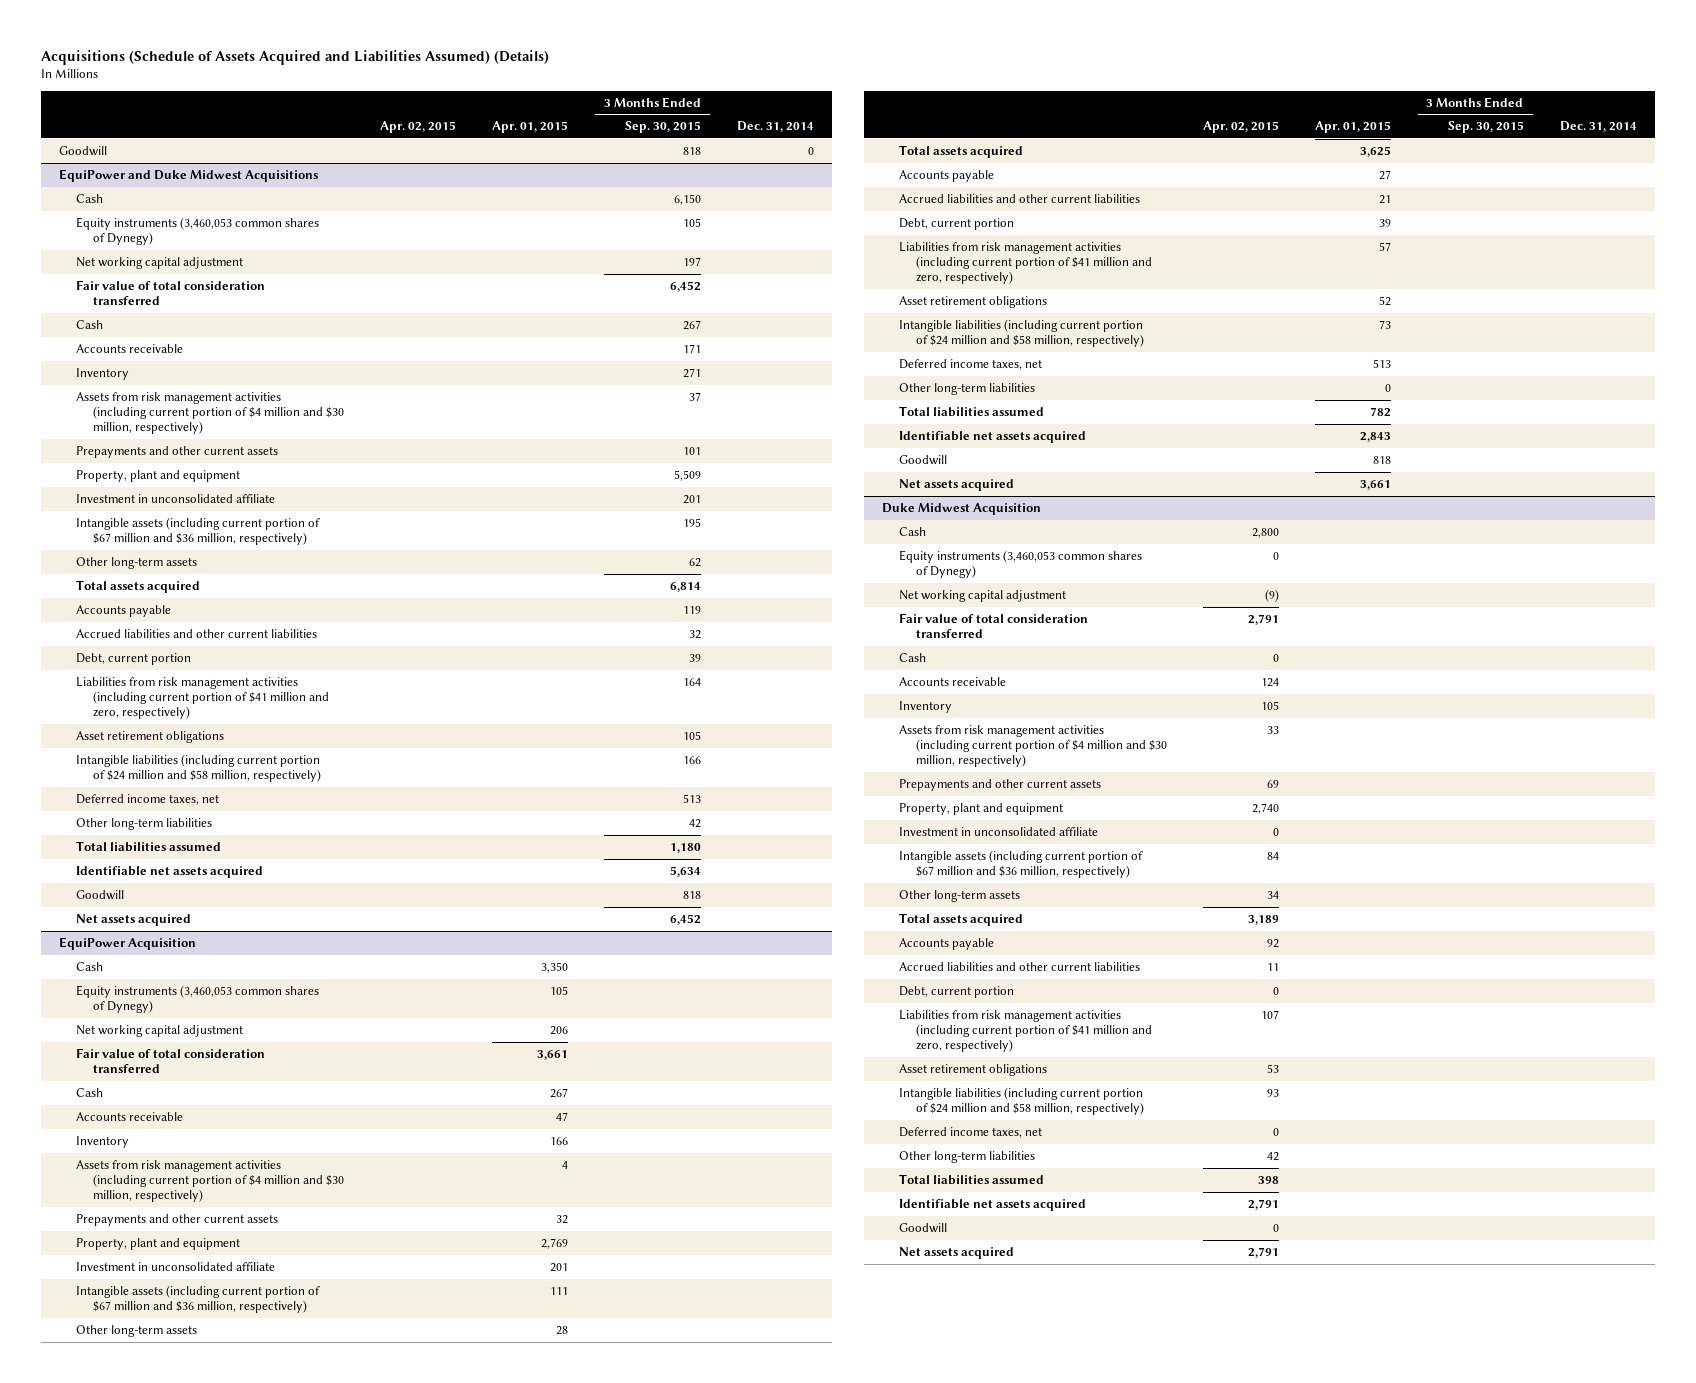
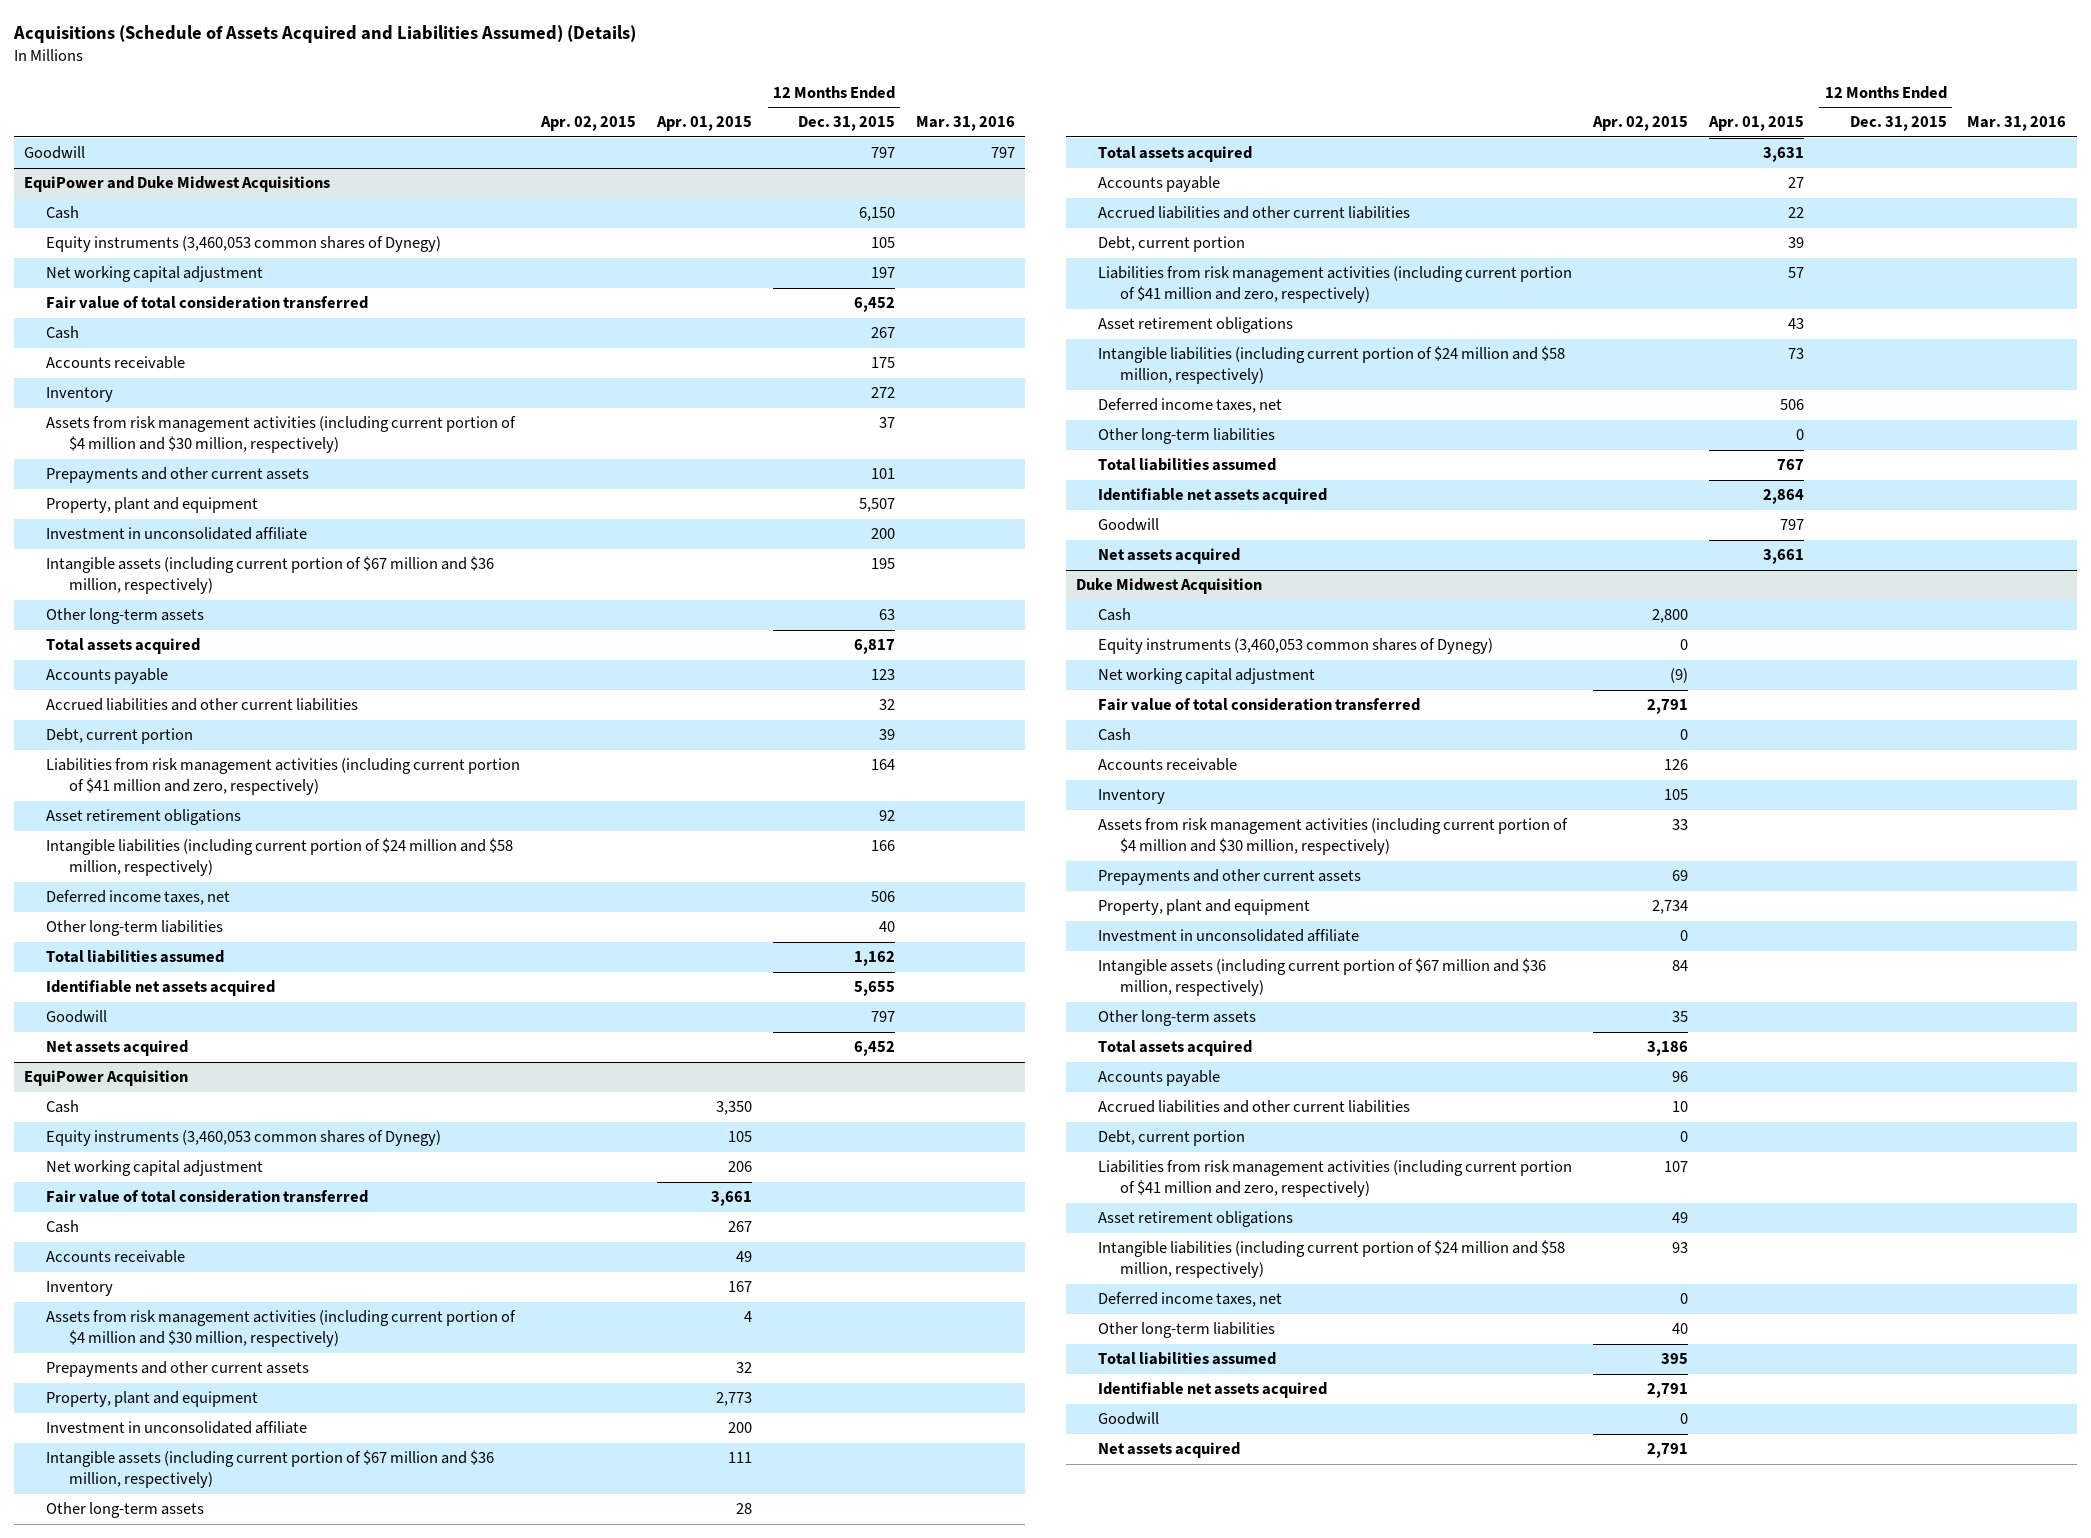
- | Apr. 02, 2015 | Apr. 01, 2015 | 3 Months Ended Sep. 30, 2015 | Dec. 31, 2014
+ | Apr. 02, 2015 | Apr. 01, 2015 | 12 Months Ended Dec. 31, 2015 | Mar. 31, 2016
@ EquiPower Acquisition
- Accounts receivable | | 47 | |
- Inventory | | 166 | |
+ Accounts receivable | | 49 | |
+ Inventory | | 167 | |
- Property, plant and equipment | | 2,769 | |
- Investment in unconsolidated affiliate | | 201 | |
+ Property, plant and equipment | | 2,773 | |
+ Investment in unconsolidated affiliate | | 200 | |
- Total assets acquired | | 3,625 | |
+ Total assets acquired | | 3,631 | |
- Accrued liabilities and other current liabilities | | 21 | |
+ Accrued liabilities and other current liabilities | | 22 | |
- Asset retirement obligations | | 52 | |
+ Asset retirement obligations | | 43 | |
- Deferred income taxes, net | | 513 | |
+ Deferred income taxes, net | | 506 | |
- Total liabilities assumed | | 782 | |
- Identifiable net assets acquired | | 2,843 | |
- Goodwill | | 818 | |
+ Total liabilities assumed | | 767 | |
+ Identifiable net assets acquired | | 2,864 | |
+ Goodwill | | 797 | |
@ Duke Midwest Acquisition
- Accounts receivable | 124 | | |
+ Accounts receivable | 126 | | |
- Property, plant and equipment | 2,740 | | |
+ Property, plant and equipment | 2,734 | | |
- Other long-term assets | 34 | | |
- Total assets acquired | 3,189 | | |
- Accounts payable | 92 | | |
- Accrued liabilities and other current liabilities | 11 | | |
+ Other long-term assets | 35 | | |
+ Total assets acquired | 3,186 | | |
+ Accounts payable | 96 | | |
+ Accrued liabilities and other current liabilities | 10 | | |
- Asset retirement obligations | 53 | | |
+ Asset retirement obligations | 49 | | |
- Other long-term liabilities | 42 | | |
- Total liabilities assumed | 398 | | |
+ Other long-term liabilities | 40 | | |
+ Total liabilities assumed | 395 | | |

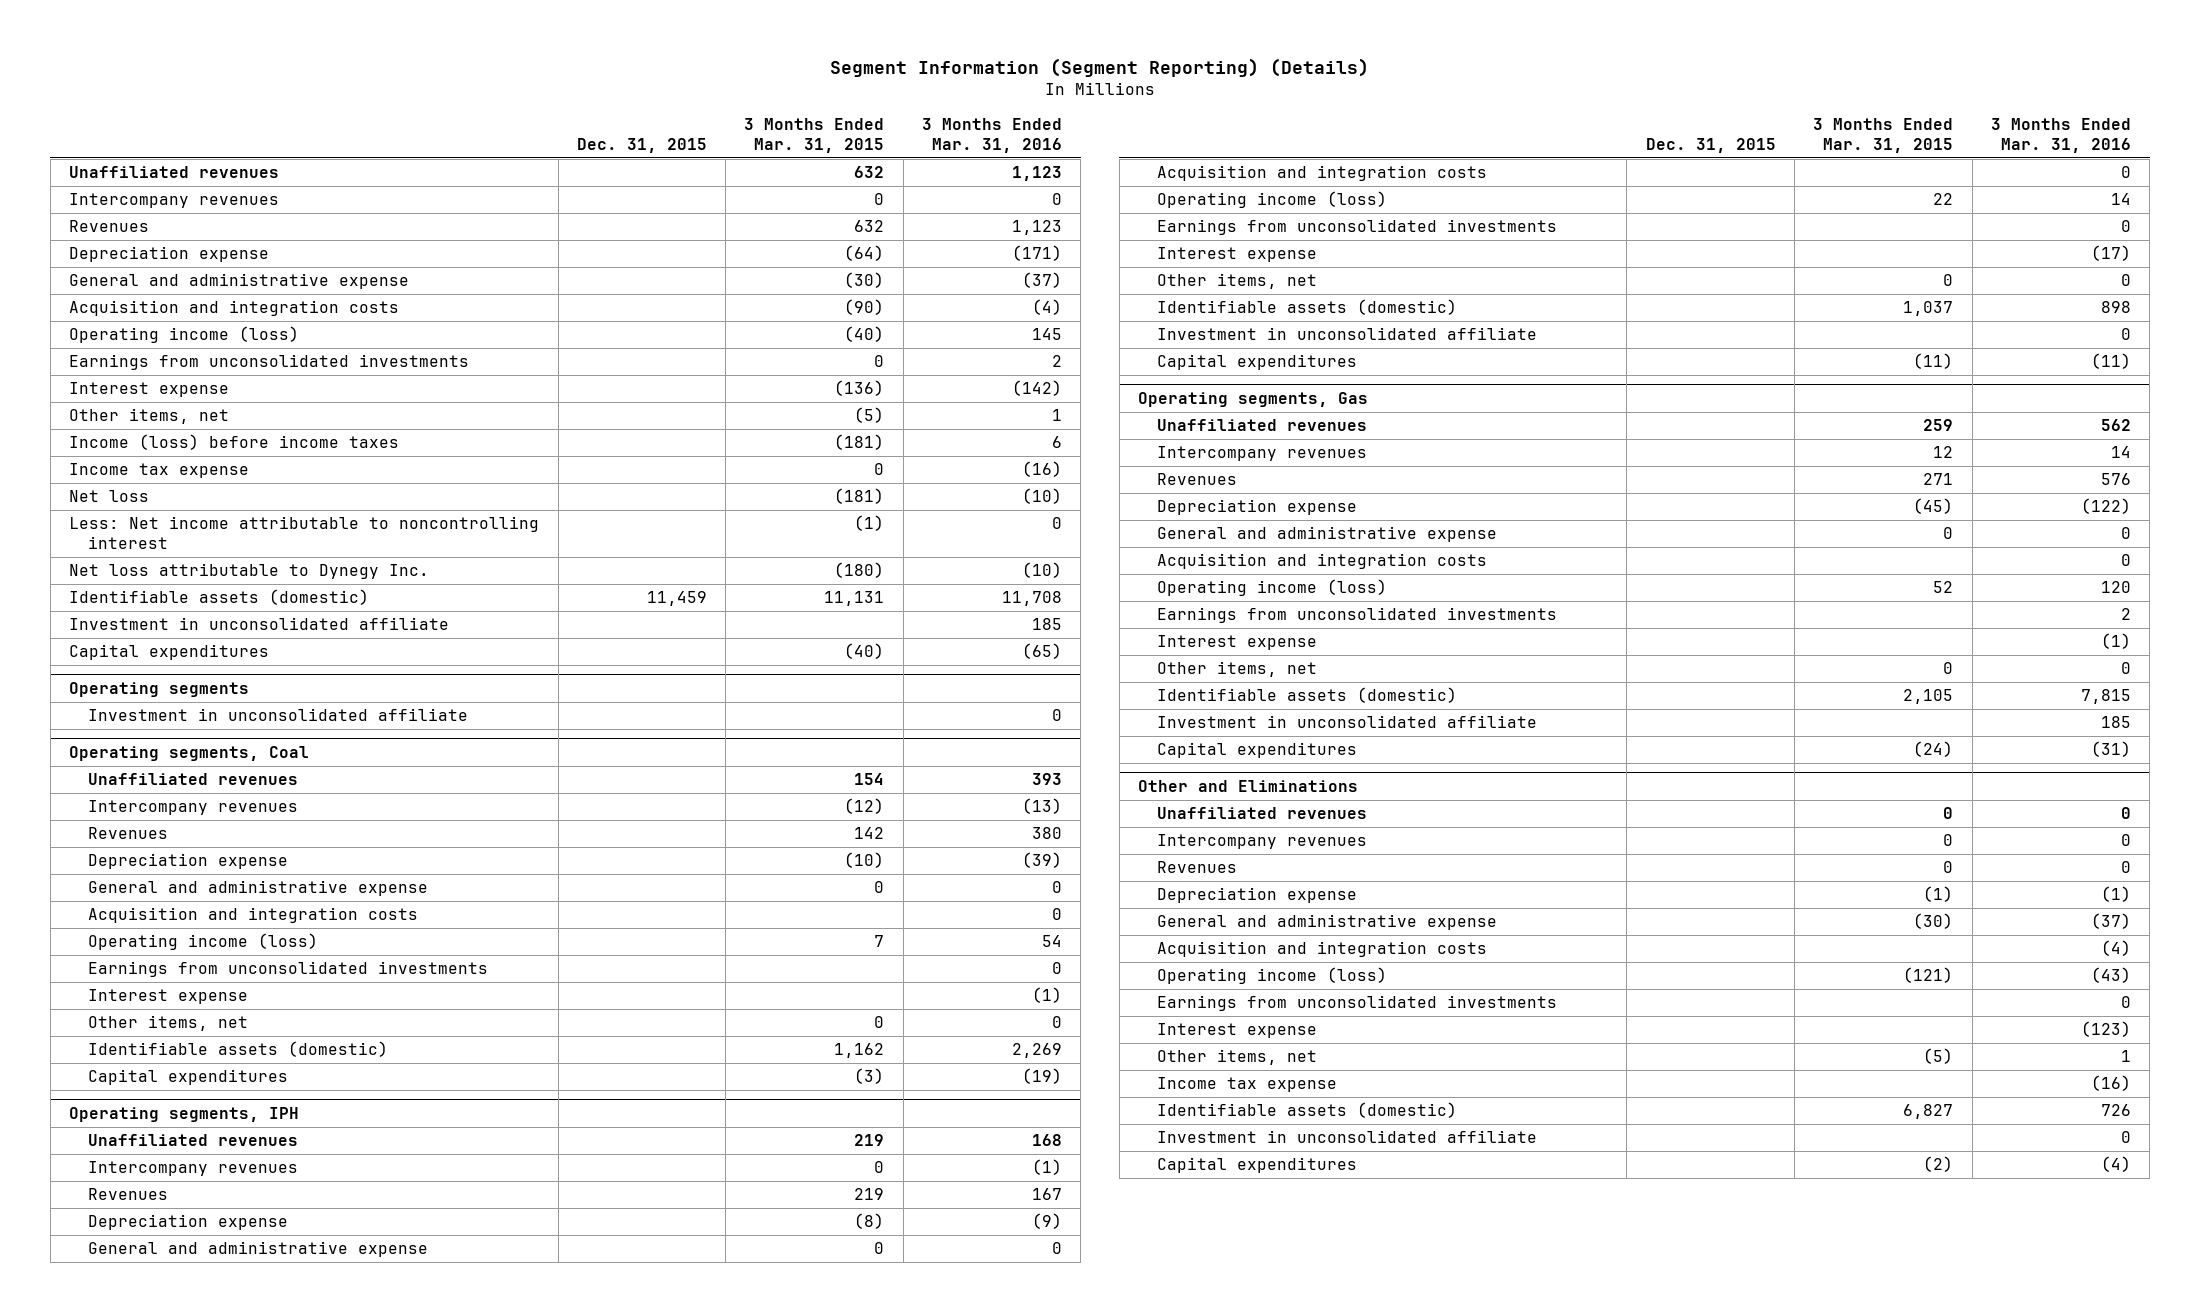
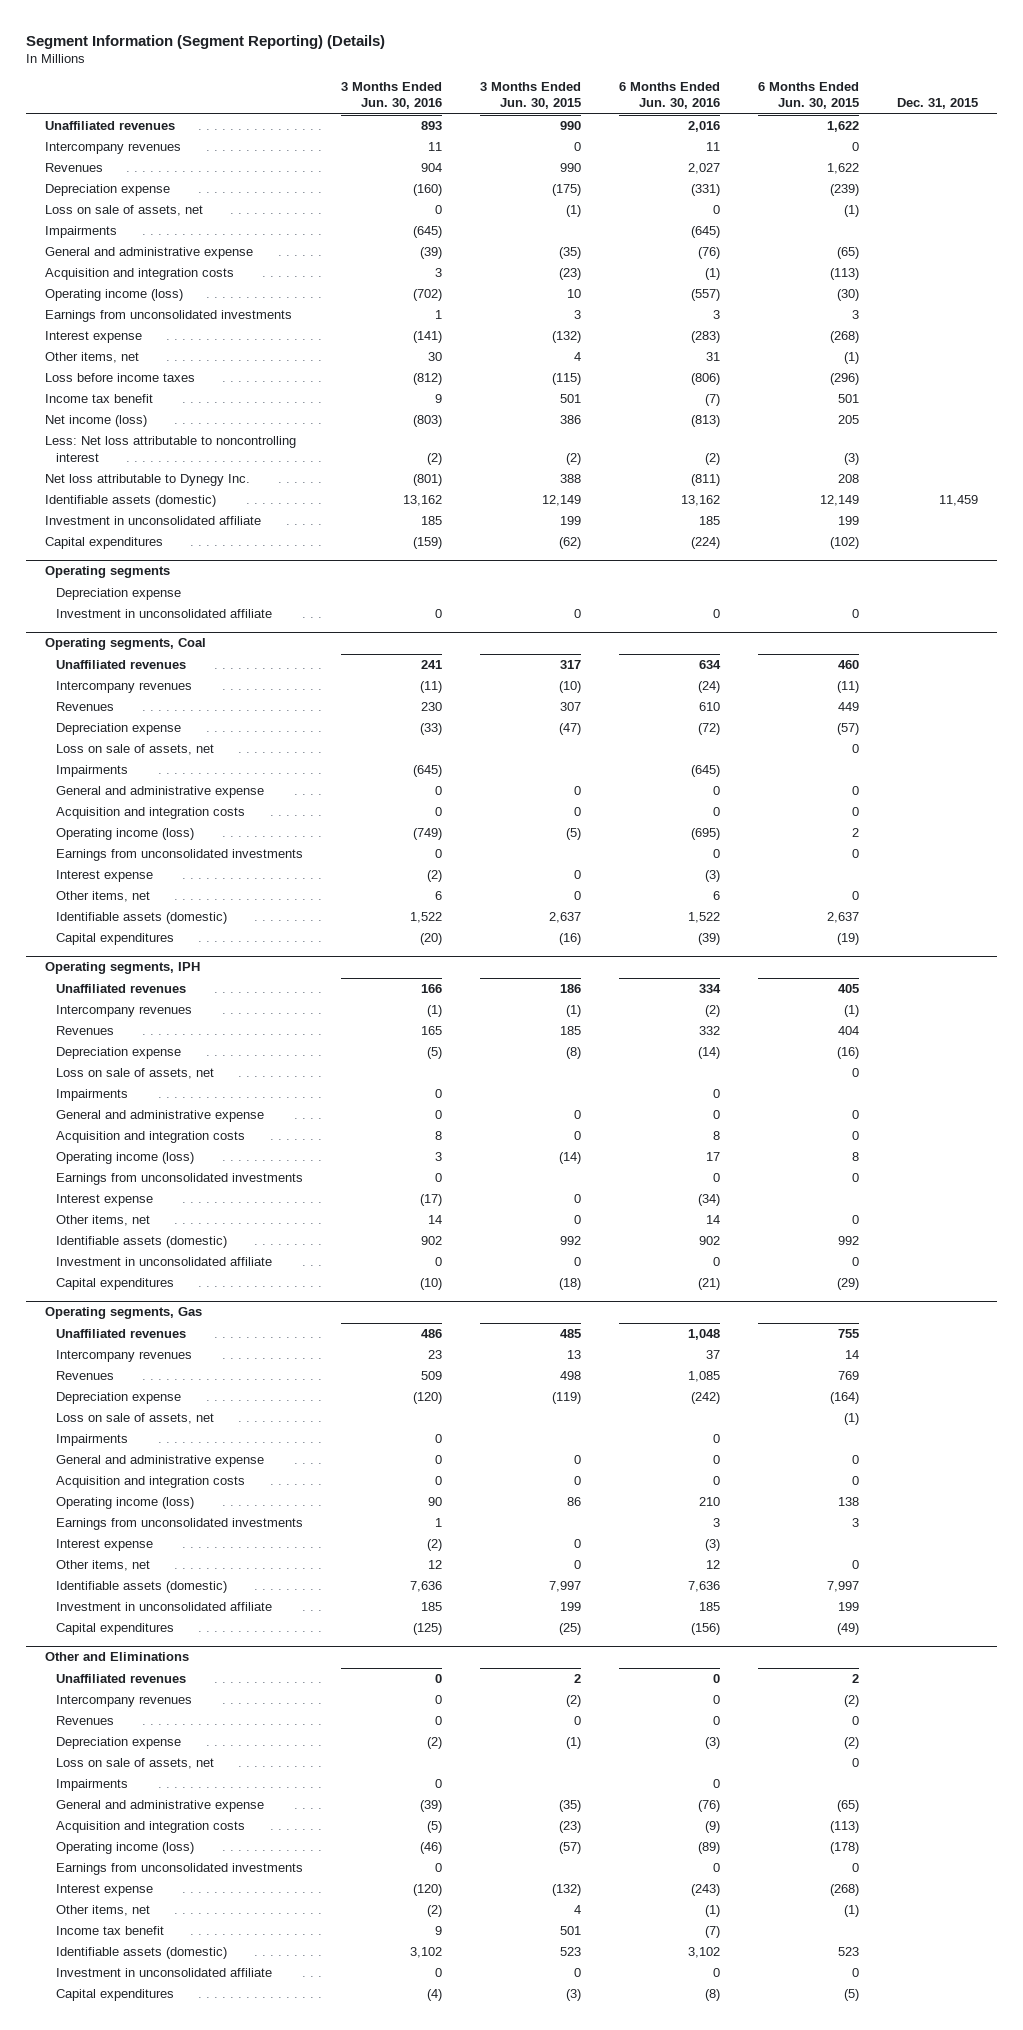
- | Dec. 31, 2015 | 3 Months Ended Mar. 31, 2015 | 3 Months Ended Mar. 31, 2016
+ | 3 Months Ended Jun. 30, 2016 | 3 Months Ended Jun. 30, 2015 | 6 Months Ended Jun. 30, 2016 | 6 Months Ended Jun. 30, 2015 | Dec. 31, 2015
+ Loss on sale of assets, net | 0 | (1) | 0 | (1) |
+ Impairments | (645) | | (645) | |
- Income (loss) before income taxes | | (181) | 6
- Income tax expense | | 0 | (16)
- Net loss | | (181) | (10)
- Less: Net income attributable to noncontrolling interest | | (1) | 0
+ Loss before income taxes | (812) | (115) | (806) | (296) |
+ Income tax benefit | 9 | 501 | (7) | 501 |
+ Net income (loss) | (803) | 386 | (813) | 205 |
+ Less: Net loss attributable to noncontrolling interest | (2) | (2) | (2) | (3) |
@ Operating segments
+ Depreciation expense
@ Operating segments, Coal
+ Loss on sale of assets, net | | | | 0 |
+ Impairments | (645) | | (645) | |
@ Operating segments, IPH
+ Loss on sale of assets, net | | | | 0 |
+ Impairments | 0 | | 0 | |
@ Operating segments, Gas
+ Loss on sale of assets, net | | | | (1) |
+ Impairments | 0 | | 0 | |
@ Other and Eliminations
+ Loss on sale of assets, net | | | | 0 |
+ Impairments | 0 | | 0 | |
- Income tax expense | | | (16)
+ Income tax benefit | 9 | 501 | (7) | |

